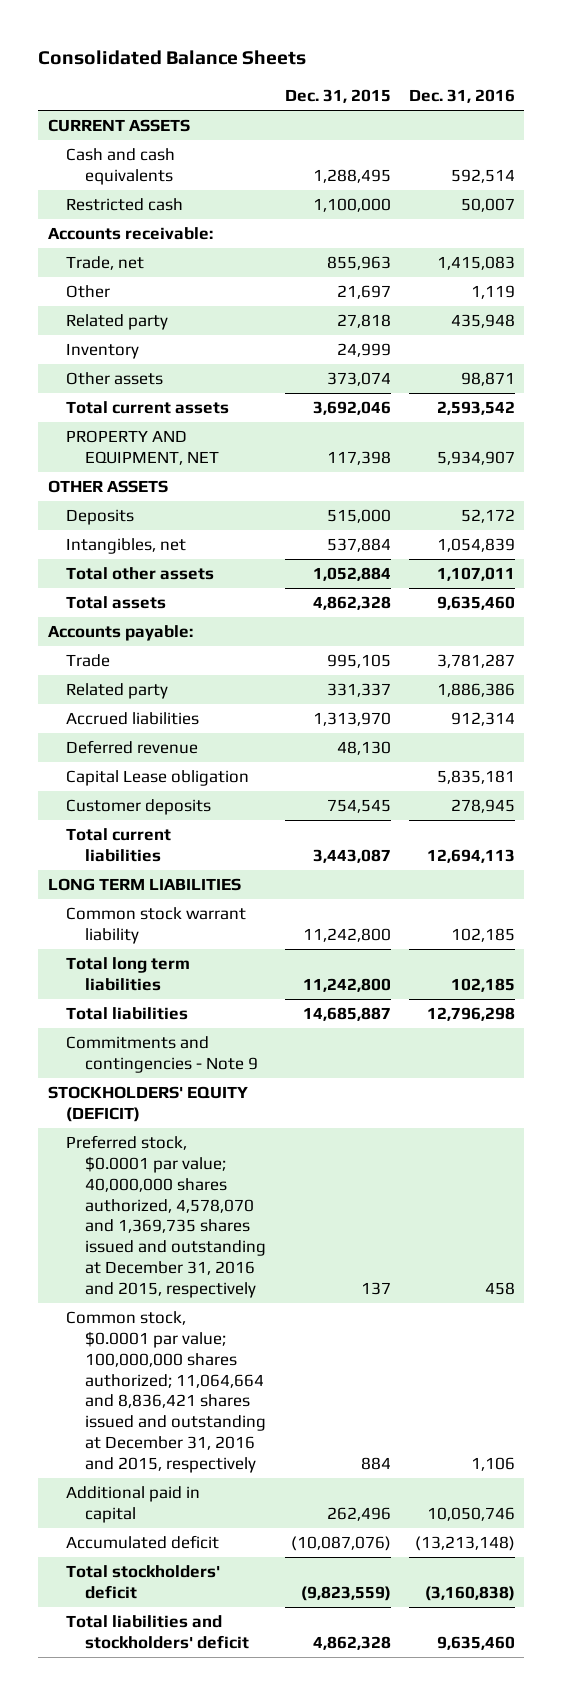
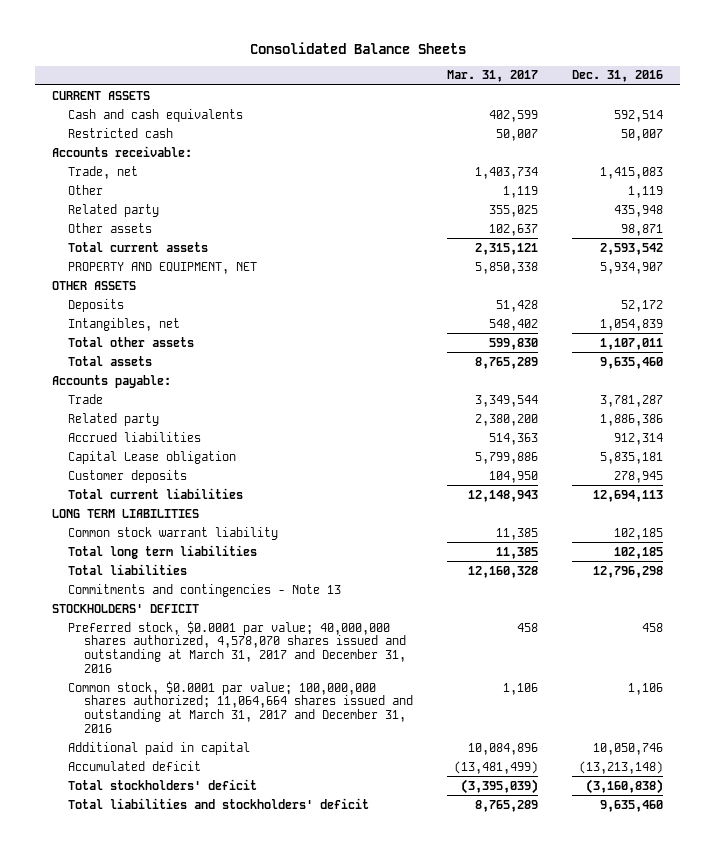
- | Dec. 31, 2015 | Dec. 31, 2016
+ | Mar. 31, 2017 | Dec. 31, 2016
- Inventory | 24,999 |
- Deferred revenue | 48,130 |
- Commitments and contingencies - Note 9
- STOCKHOLDERS' EQUITY (DEFICIT)
- Preferred stock, $0.0001 par value; 40,000,000 shares authorized, 4,578,070 and 1,369,735 shares issued and outstanding at December 31, 2016 and 2015, respectively | 137 | 458
- Common stock, $0.0001 par value; 100,000,000 shares authorized; 11,064,664 and 8,836,421 shares issued and outstanding at December 31, 2016 and 2015, respectively | 884 | 1,106
+ Commitments and contingencies - Note 13
+ STOCKHOLDERS' DEFICIT
+ Preferred stock, $0.0001 par value; 40,000,000 shares authorized, 4,578,070 shares issued and outstanding at March 31, 2017 and December 31, 2016 | 458 | 458
+ Common stock, $0.0001 par value; 100,000,000 shares authorized; 11,064,664 shares issued and outstanding at March 31, 2017 and December 31, 2016 | 1,106 | 1,106

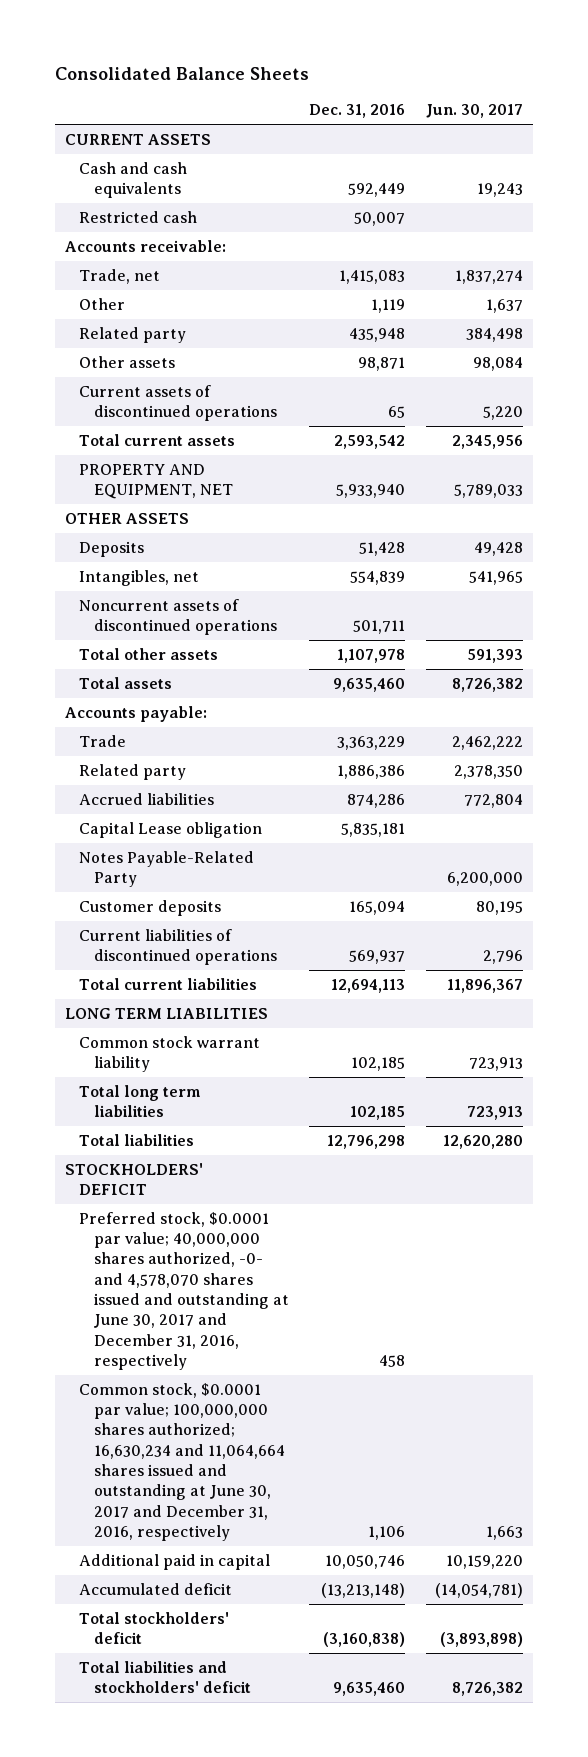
- | Mar. 31, 2017 | Dec. 31, 2016
+ | Dec. 31, 2016 | Jun. 30, 2017
- Cash and cash equivalents | 402,599 | 592,514
+ Cash and cash equivalents | 592,449 | 19,243
+ Current assets of discontinued operations | 65 | 5,220
- PROPERTY AND EQUIPMENT, NET | 5,850,338 | 5,934,907
+ PROPERTY AND EQUIPMENT, NET | 5,933,940 | 5,789,033
- Deposits | 51,428 | 52,172
- Intangibles, net | 548,402 | 1,054,839
- Total other assets | 599,830 | 1,107,011
+ Deposits | 51,428 | 49,428
+ Intangibles, net | 554,839 | 541,965
+ Noncurrent assets of discontinued operations | 501,711 |
+ Total other assets | 1,107,978 | 591,393
- Trade | 3,349,544 | 3,781,287
+ Trade | 3,363,229 | 2,462,222
- Accrued liabilities | 514,363 | 912,314
+ Accrued liabilities | 874,286 | 772,804
- Customer deposits | 104,950 | 278,945
+ Notes Payable-Related Party | | 6,200,000
+ Customer deposits | 165,094 | 80,195
+ Current liabilities of discontinued operations | 569,937 | 2,796
- Commitments and contingencies - Note 13
- Preferred stock, $0.0001 par value; 40,000,000 shares authorized, 4,578,070 shares issued and outstanding at March 31, 2017 and December 31, 2016 | 458 | 458
- Common stock, $0.0001 par value; 100,000,000 shares authorized; 11,064,664 shares issued and outstanding at March 31, 2017 and December 31, 2016 | 1,106 | 1,106
+ Preferred stock, $0.0001 par value; 40,000,000 shares authorized, -0- and 4,578,070 shares issued and outstanding at June 30, 2017 and December 31, 2016, respectively | 458 |
+ Common stock, $0.0001 par value; 100,000,000 shares authorized; 16,630,234 and 11,064,664 shares issued and outstanding at June 30, 2017 and December 31, 2016, respectively | 1,106 | 1,663

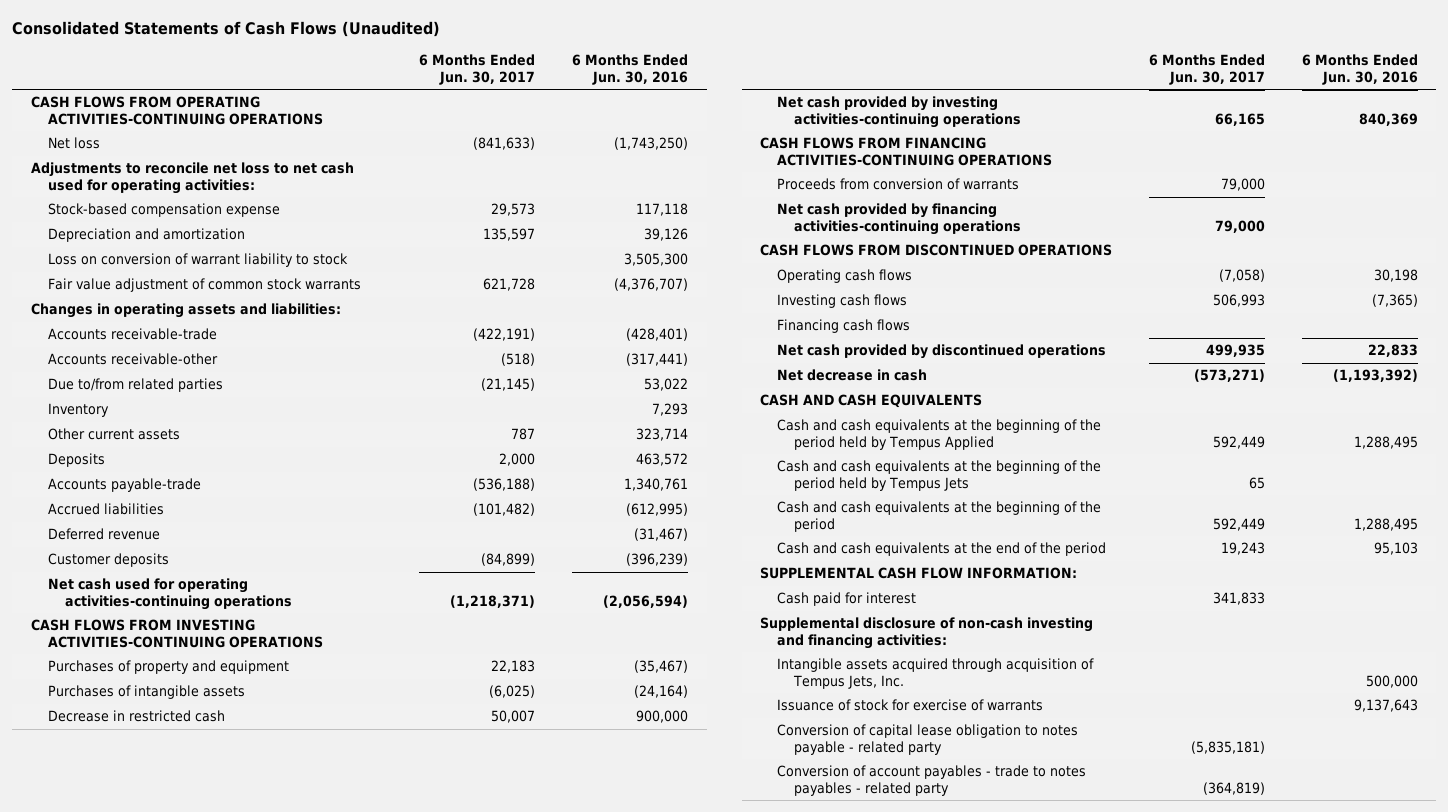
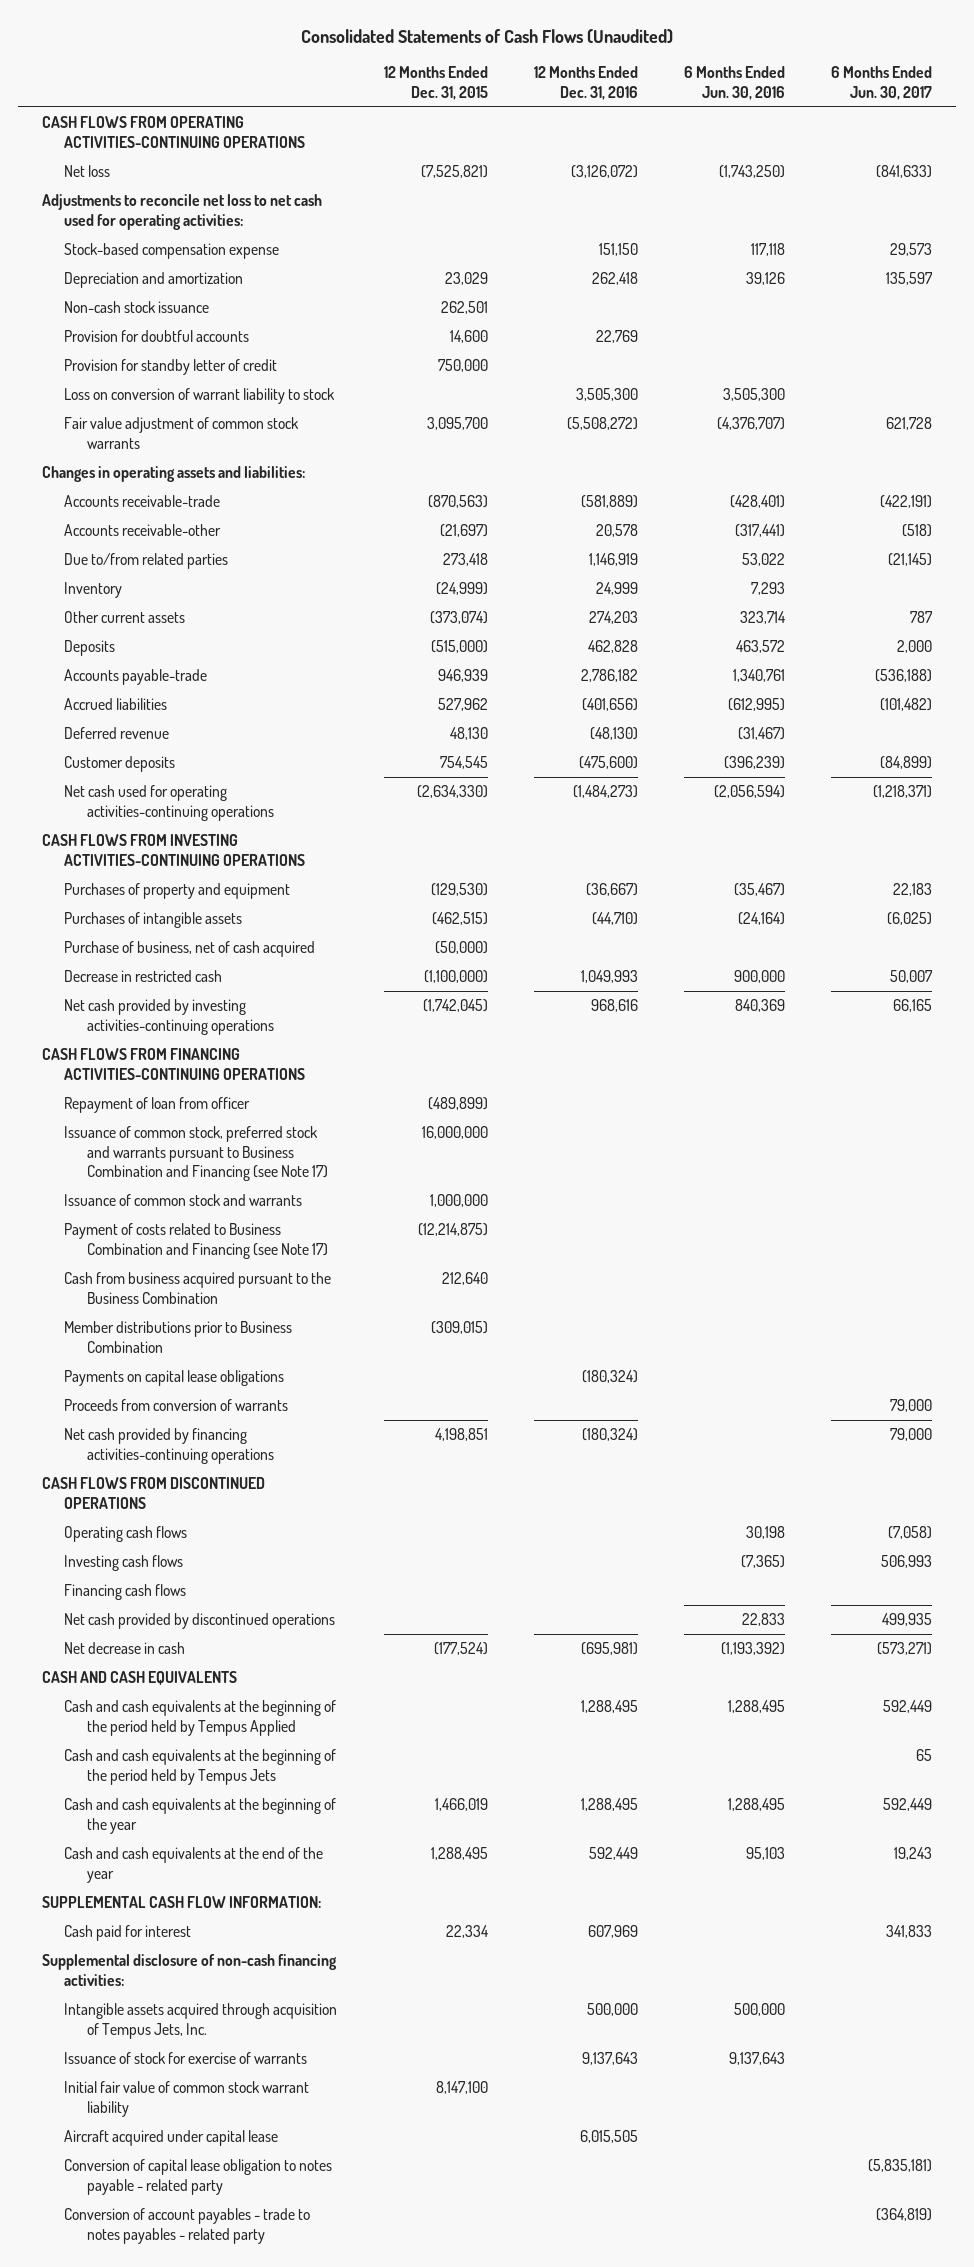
- | 6 Months Ended Jun. 30, 2017 | 6 Months Ended Jun. 30, 2016
+ | 12 Months Ended Dec. 31, 2015 | 12 Months Ended Dec. 31, 2016 | 6 Months Ended Jun. 30, 2016 | 6 Months Ended Jun. 30, 2017
+ Non-cash stock issuance | 262,501 | | |
+ Provision for doubtful accounts | 14,600 | 22,769 | |
+ Provision for standby letter of credit | 750,000 | | |
+ Purchase of business, net of cash acquired | (50,000) | | |
+ Repayment of loan from officer | (489,899) | | |
+ Issuance of common stock, preferred stock and warrants pursuant to Business Combination and Financing (see Note 17) | 16,000,000 | | |
+ Issuance of common stock and warrants | 1,000,000 | | |
+ Payment of costs related to Business Combination and Financing (see Note 17) | (12,214,875) | | |
+ Cash from business acquired pursuant to the Business Combination | 212,640 | | |
+ Member distributions prior to Business Combination | (309,015) | | |
+ Payments on capital lease obligations | | (180,324) | |
- Cash and cash equivalents at the beginning of the period | 592,449 | 1,288,495
- Cash and cash equivalents at the end of the period | 19,243 | 95,103
+ Cash and cash equivalents at the beginning of the year | 1,466,019 | 1,288,495 | 1,288,495 | 592,449
+ Cash and cash equivalents at the end of the year | 1,288,495 | 592,449 | 95,103 | 19,243
- Supplemental disclosure of non-cash investing and financing activities:
+ Supplemental disclosure of non-cash financing activities:
+ Initial fair value of common stock warrant liability | 8,147,100 | | |
+ Aircraft acquired under capital lease | | 6,015,505 | |

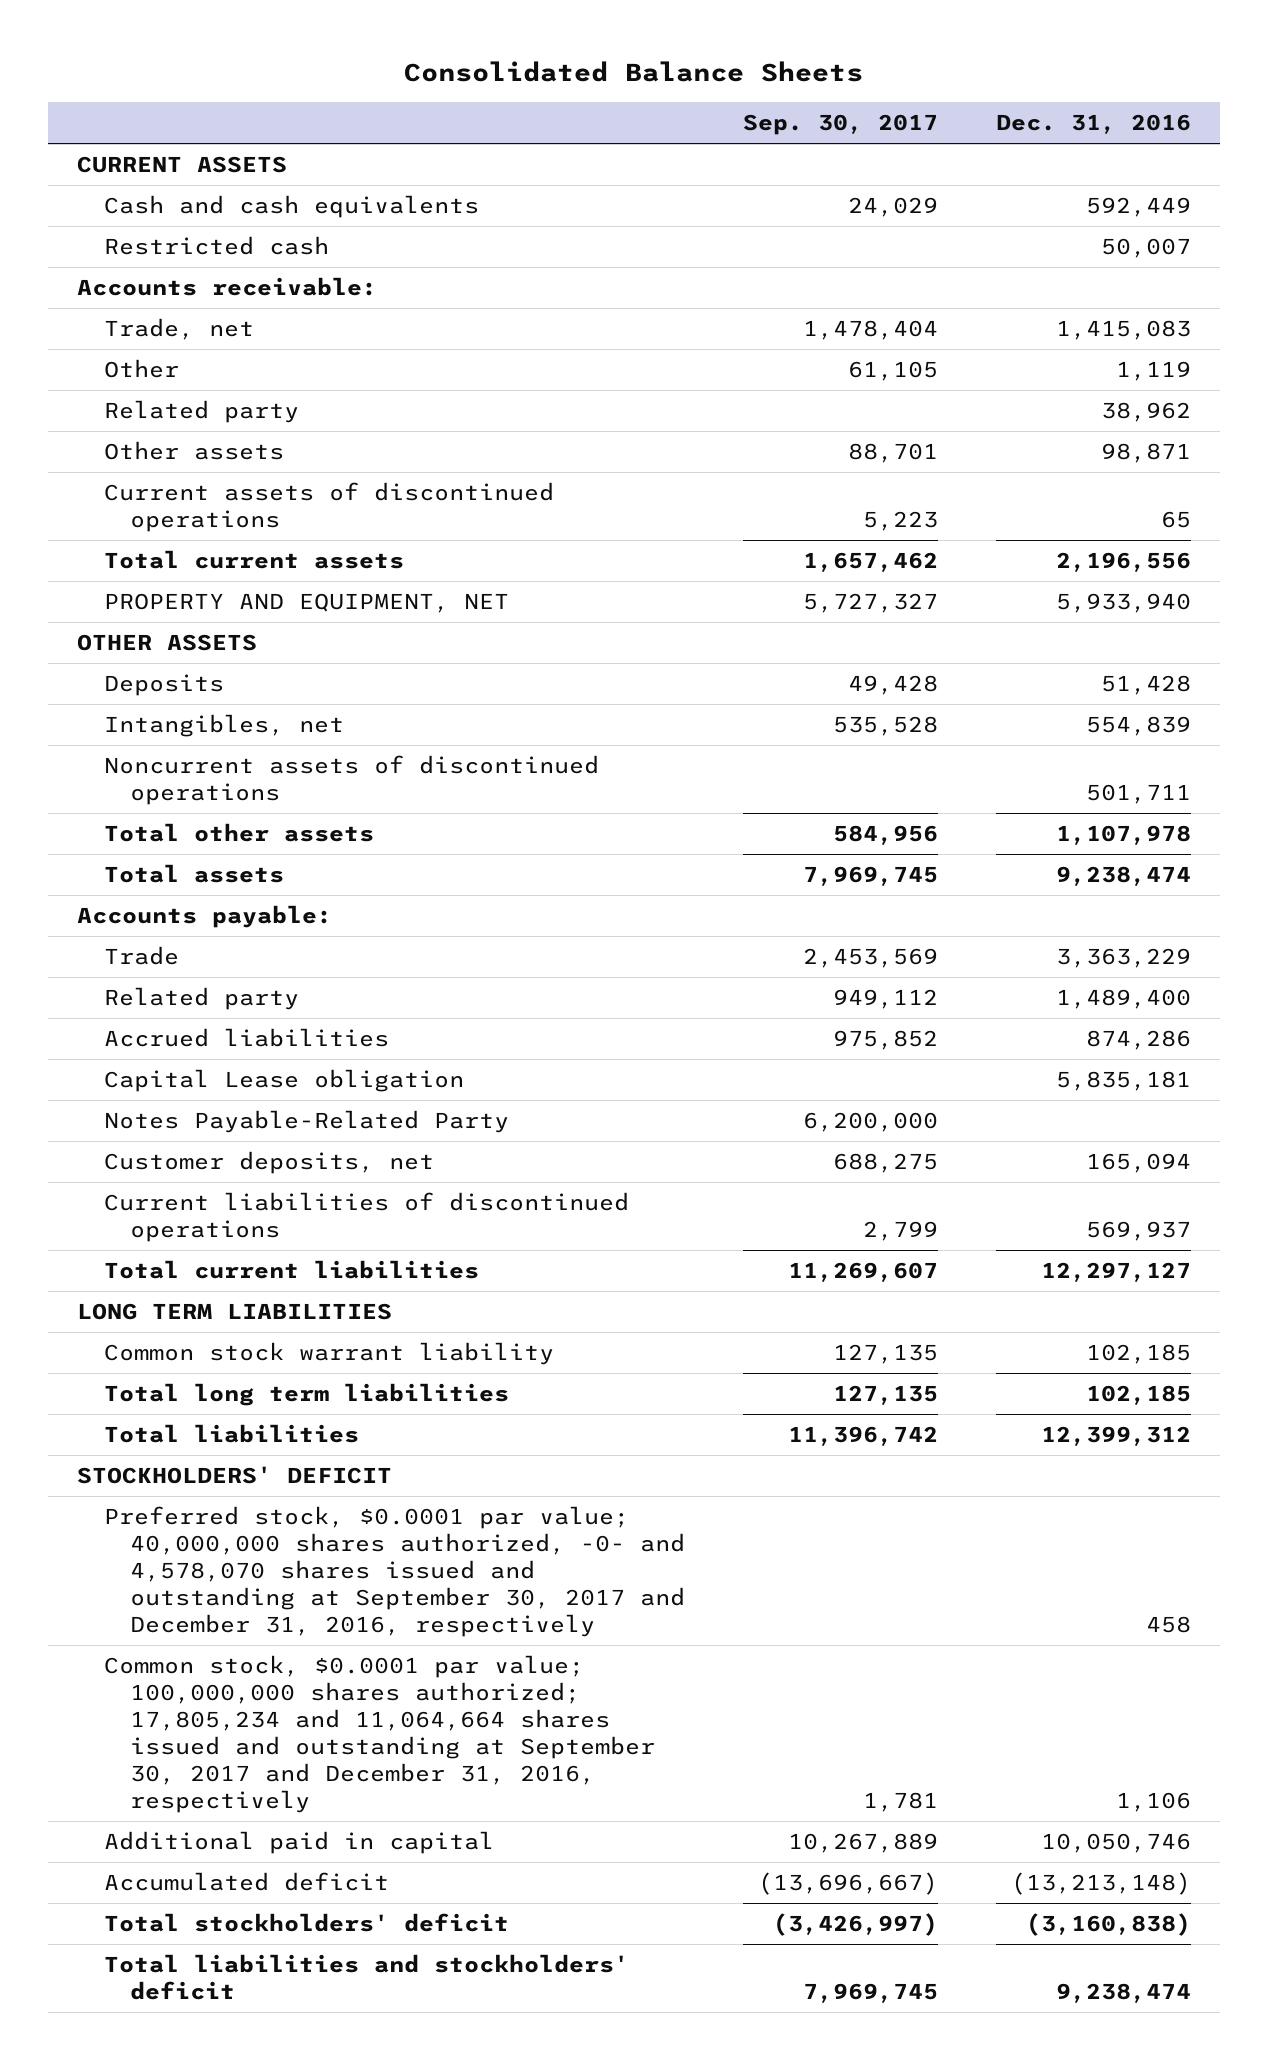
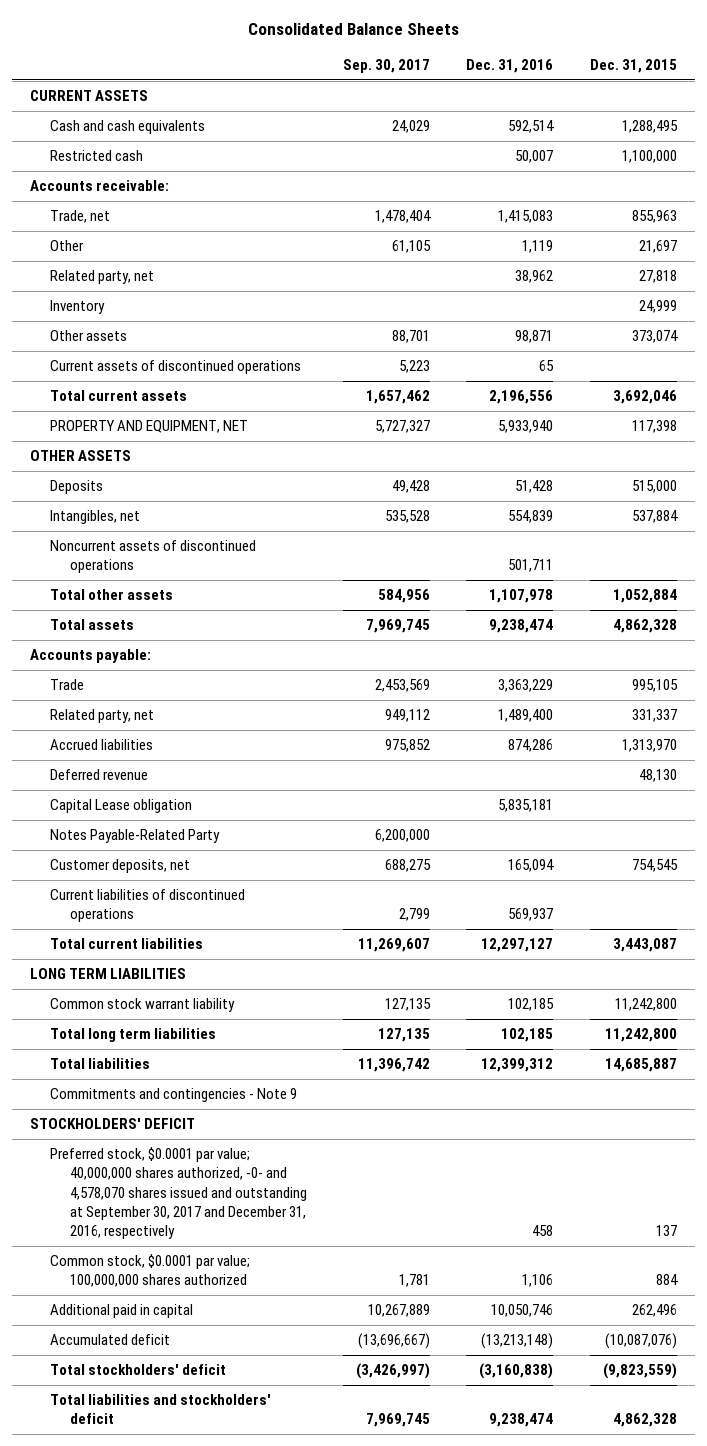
- | Sep. 30, 2017 | Dec. 31, 2016
+ | Sep. 30, 2017 | Dec. 31, 2016 | Dec. 31, 2015
- Cash and cash equivalents | 24,029 | 592,449
+ Cash and cash equivalents | 24,029 | 592,514 | 1,288,495
- Related party | | 38,962
+ Related party, net | | 38,962 | 27,818
+ Inventory | | | 24,999
- Related party | 949,112 | 1,489,400
+ Related party, net | 949,112 | 1,489,400 | 331,337
+ Deferred revenue | | | 48,130
+ Commitments and contingencies - Note 9
- Common stock, $0.0001 par value; 100,000,000 shares authorized; 17,805,234 and 11,064,664 shares issued and outstanding at September 30, 2017 and December 31, 2016, respectively | 1,781 | 1,106
+ Common stock, $0.0001 par value; 100,000,000 shares authorized | 1,781 | 1,106 | 884

